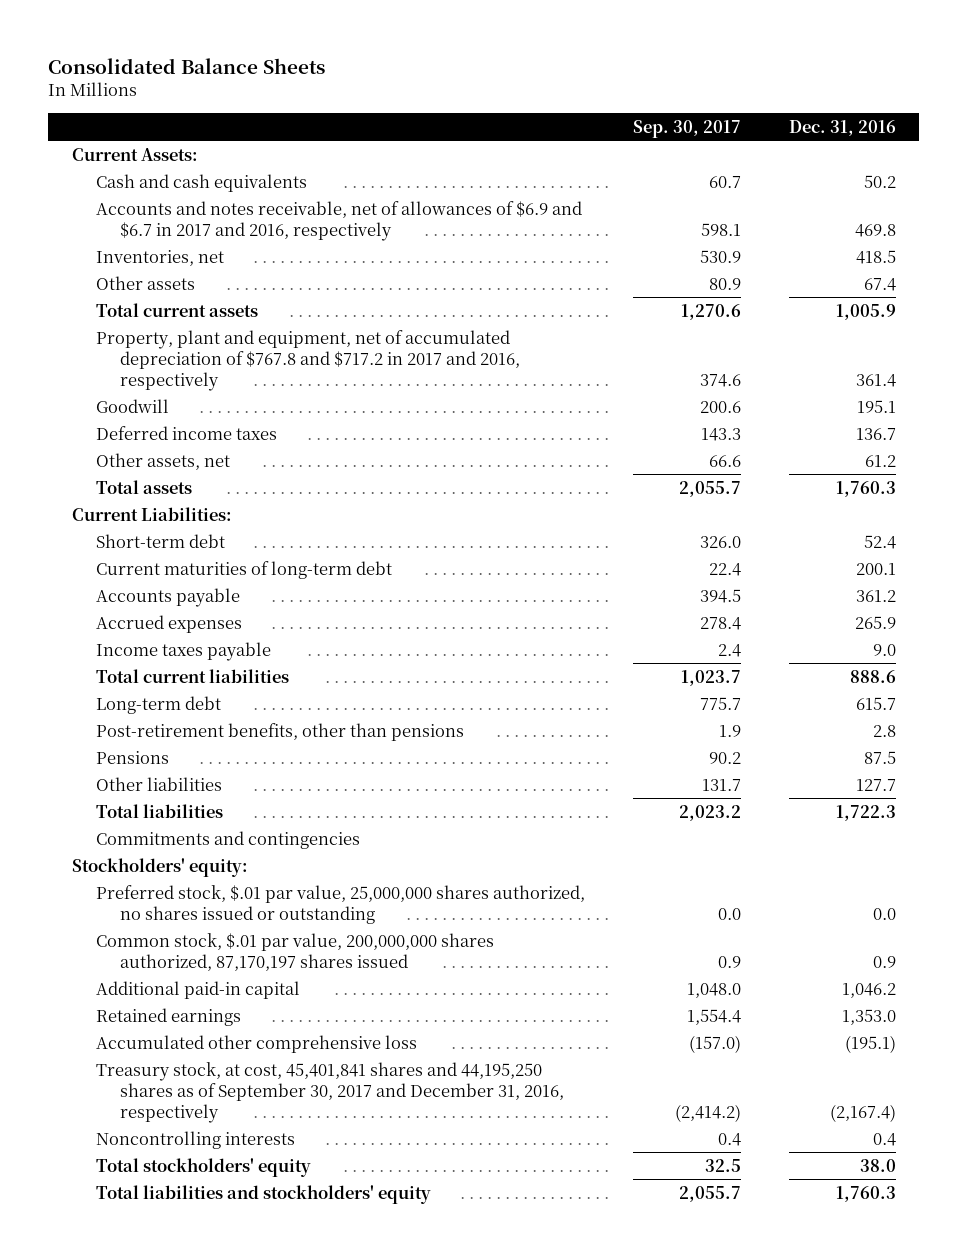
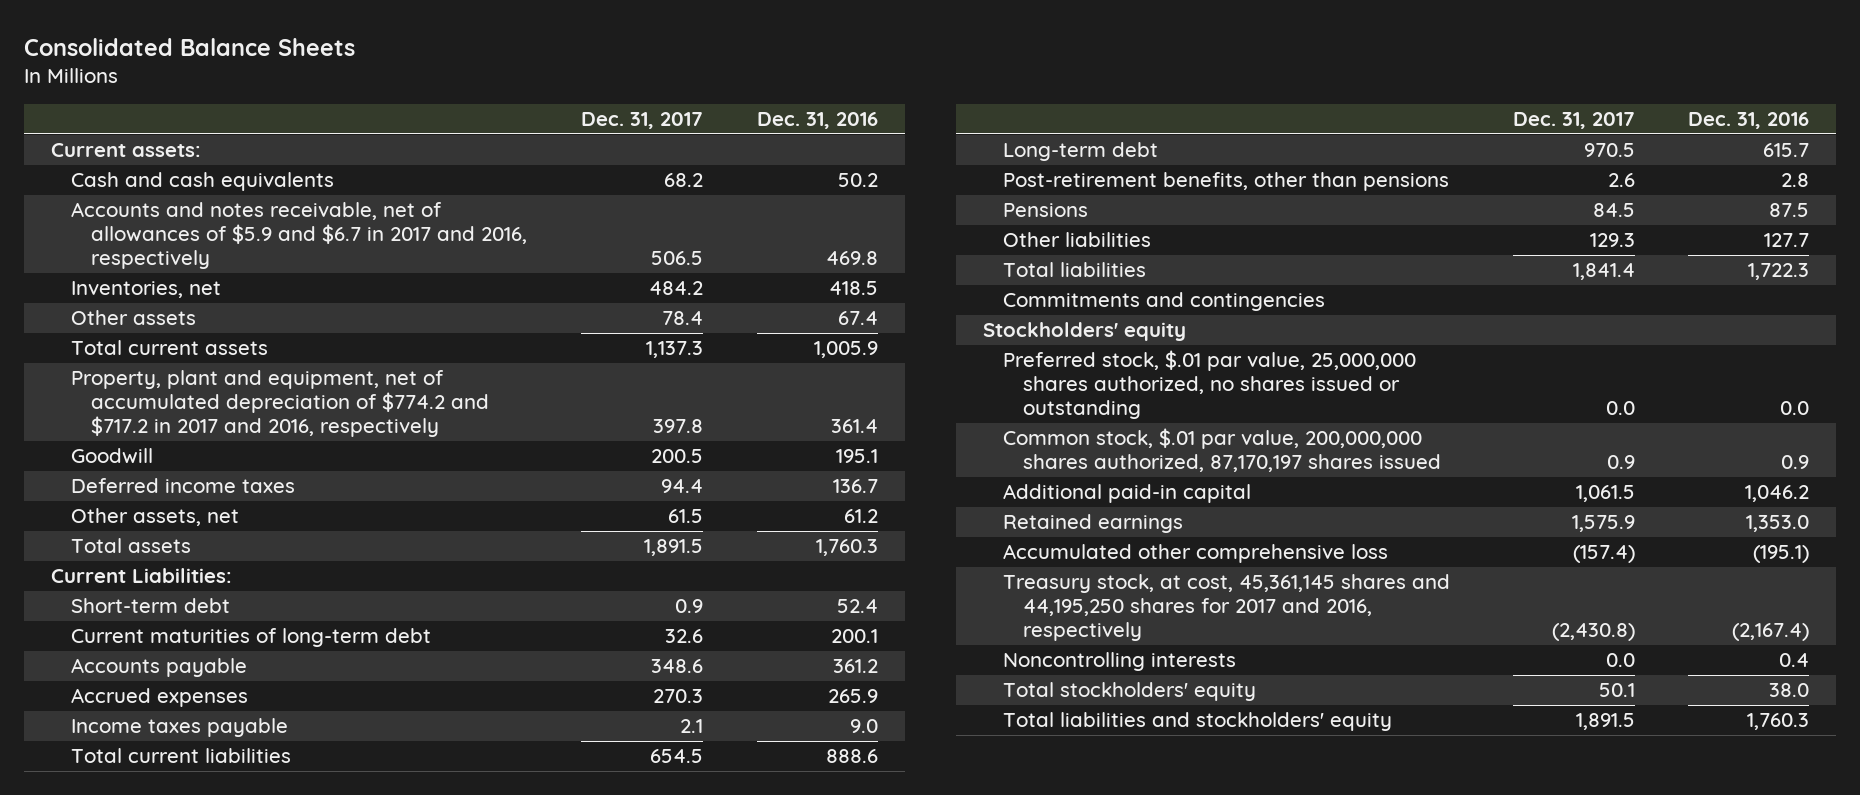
- | Sep. 30, 2017 | Dec. 31, 2016
+ | Dec. 31, 2017 | Dec. 31, 2016
- Current Assets:
+ Current assets:
- Accounts and notes receivable, net of allowances of $6.9 and $6.7 in 2017 and 2016, respectively | 598.1 | 469.8
+ Accounts and notes receivable, net of allowances of $5.9 and $6.7 in 2017 and 2016, respectively | 506.5 | 469.8
- Property, plant and equipment, net of accumulated depreciation of $767.8 and $717.2 in 2017 and 2016, respectively | 374.6 | 361.4
+ Property, plant and equipment, net of accumulated depreciation of $774.2 and $717.2 in 2017 and 2016, respectively | 397.8 | 361.4
- Stockholders' equity:
+ Stockholders' equity
- Treasury stock, at cost, 45,401,841 shares and 44,195,250 shares as of September 30, 2017 and December 31, 2016, respectively | (2,414.2) | (2,167.4)
+ Treasury stock, at cost, 45,361,145 shares and 44,195,250 shares for 2017 and 2016, respectively | (2,430.8) | (2,167.4)

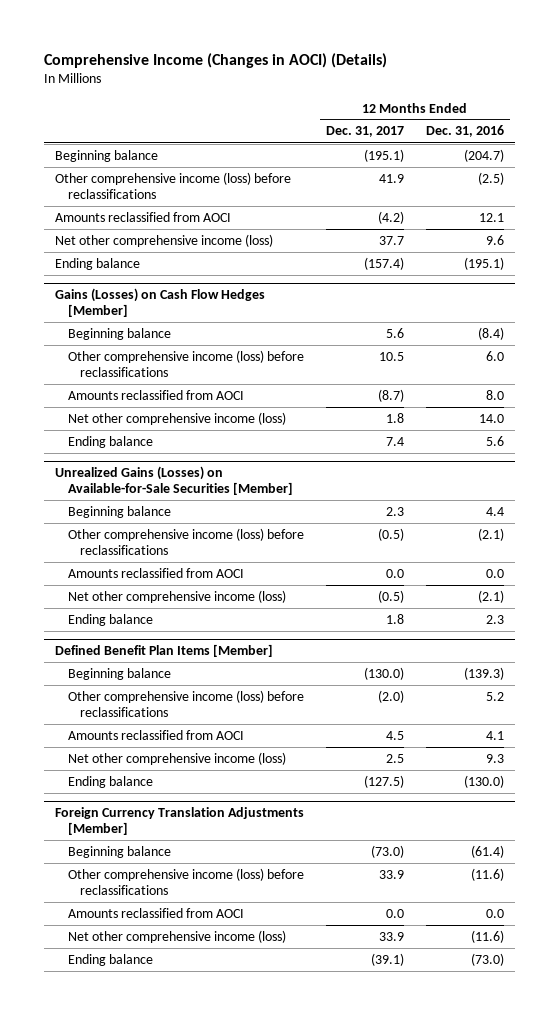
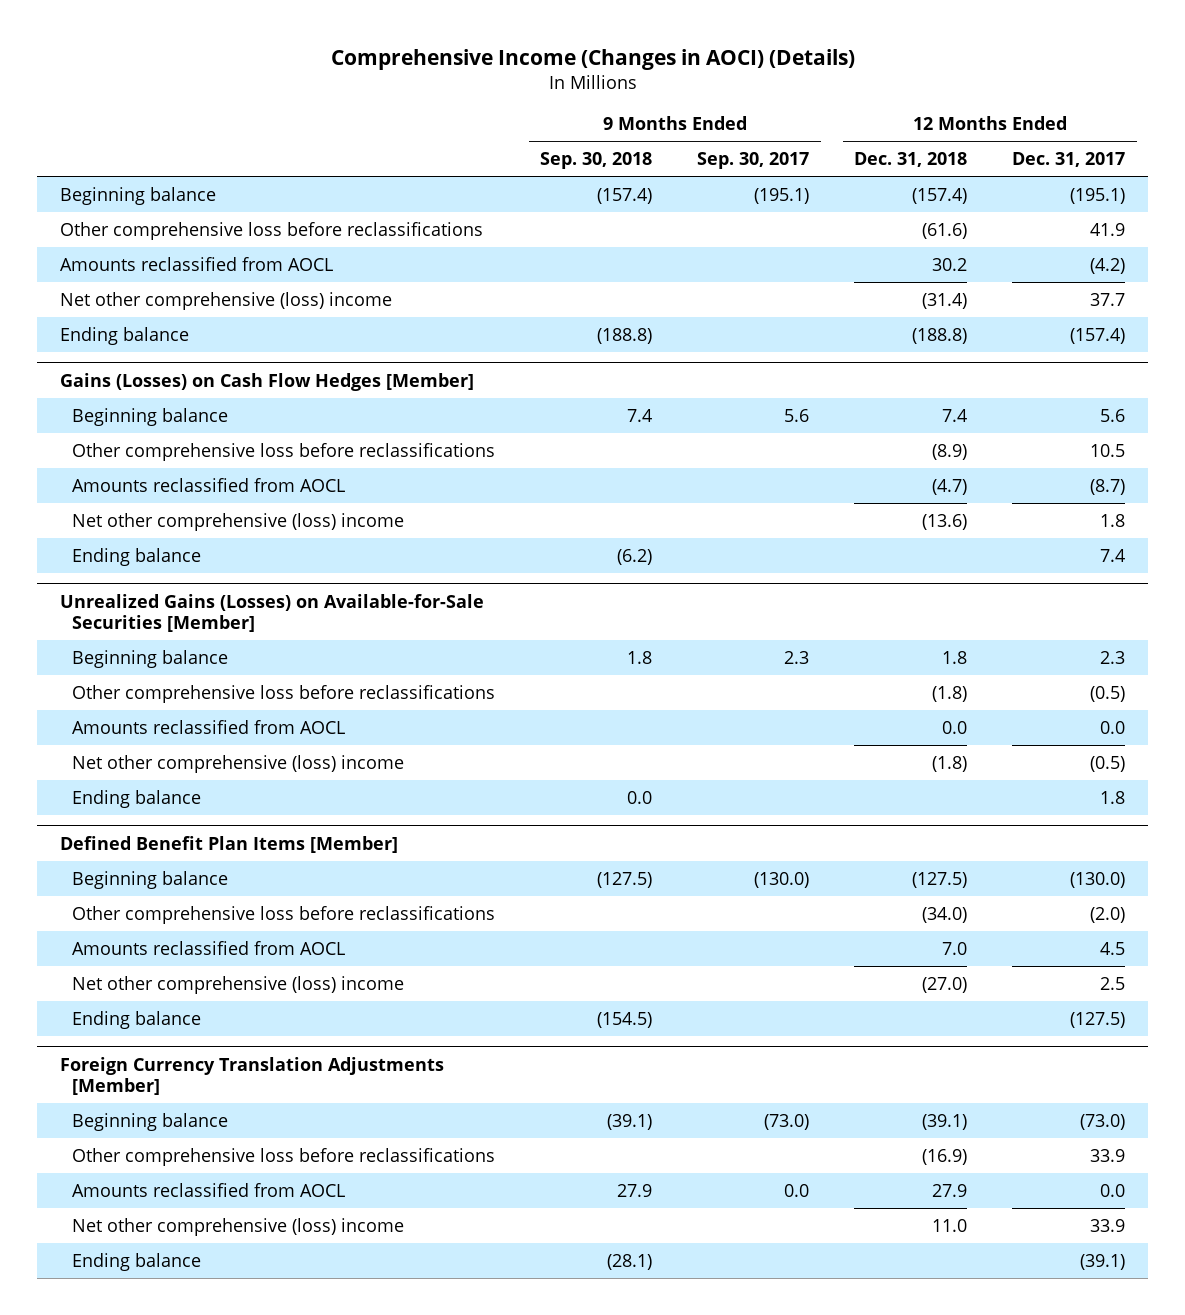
- | 12 Months Ended Dec. 31, 2017 | 12 Months Ended Dec. 31, 2016
+ | 9 Months Ended Sep. 30, 2018 | 9 Months Ended Sep. 30, 2017 | 12 Months Ended Dec. 31, 2018 | 12 Months Ended Dec. 31, 2017
- Other comprehensive income (loss) before reclassifications | 41.9 | (2.5)
- Amounts reclassified from AOCI | (4.2) | 12.1
- Net other comprehensive income (loss) | 37.7 | 9.6
+ Other comprehensive loss before reclassifications | | | (61.6) | 41.9
+ Amounts reclassified from AOCL | | | 30.2 | (4.2)
+ Net other comprehensive (loss) income | | | (31.4) | 37.7
@ Gains (Losses) on Cash Flow Hedges [Member]
- Other comprehensive income (loss) before reclassifications | 10.5 | 6.0
- Amounts reclassified from AOCI | (8.7) | 8.0
- Net other comprehensive income (loss) | 1.8 | 14.0
+ Other comprehensive loss before reclassifications | | | (8.9) | 10.5
+ Amounts reclassified from AOCL | | | (4.7) | (8.7)
+ Net other comprehensive (loss) income | | | (13.6) | 1.8
@ Unrealized Gains (Losses) on Available-for-Sale Securities [Member]
- Other comprehensive income (loss) before reclassifications | (0.5) | (2.1)
- Amounts reclassified from AOCI | 0.0 | 0.0
- Net other comprehensive income (loss) | (0.5) | (2.1)
+ Other comprehensive loss before reclassifications | | | (1.8) | (0.5)
+ Amounts reclassified from AOCL | | | 0.0 | 0.0
+ Net other comprehensive (loss) income | | | (1.8) | (0.5)
@ Defined Benefit Plan Items [Member]
- Other comprehensive income (loss) before reclassifications | (2.0) | 5.2
- Amounts reclassified from AOCI | 4.5 | 4.1
- Net other comprehensive income (loss) | 2.5 | 9.3
+ Other comprehensive loss before reclassifications | | | (34.0) | (2.0)
+ Amounts reclassified from AOCL | | | 7.0 | 4.5
+ Net other comprehensive (loss) income | | | (27.0) | 2.5
@ Foreign Currency Translation Adjustments [Member]
- Other comprehensive income (loss) before reclassifications | 33.9 | (11.6)
- Amounts reclassified from AOCI | 0.0 | 0.0
- Net other comprehensive income (loss) | 33.9 | (11.6)
+ Other comprehensive loss before reclassifications | | | (16.9) | 33.9
+ Amounts reclassified from AOCL | 27.9 | 0.0 | 27.9 | 0.0
+ Net other comprehensive (loss) income | | | 11.0 | 33.9

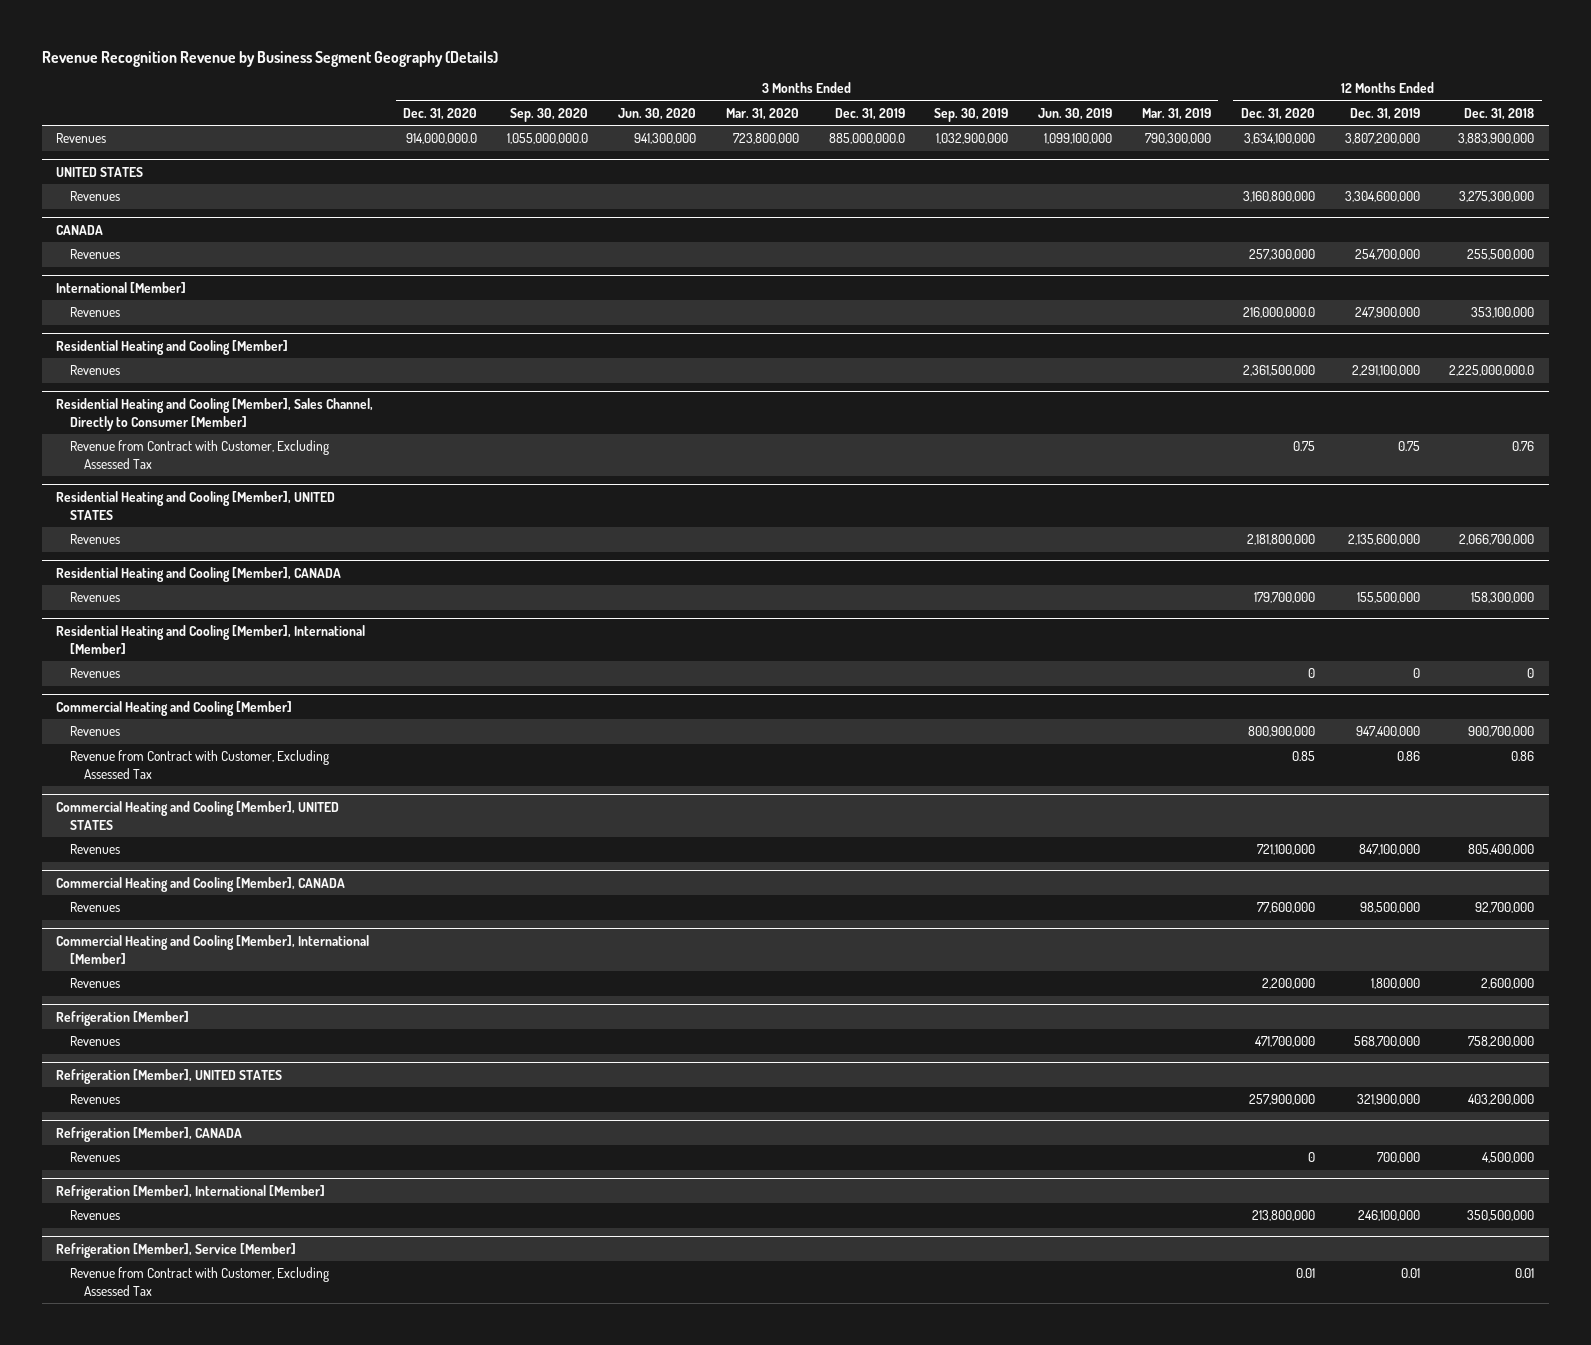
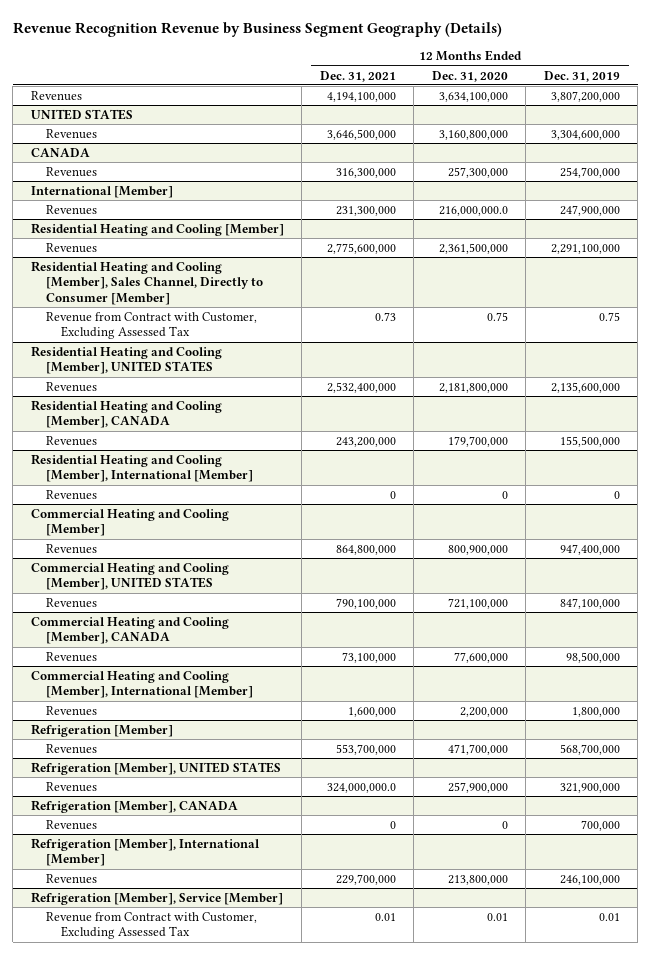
- | 3 Months Ended Dec. 31, 2020 | 3 Months Ended Sep. 30, 2020 | 3 Months Ended Jun. 30, 2020 | 3 Months Ended Mar. 31, 2020 | 3 Months Ended Dec. 31, 2019 | 3 Months Ended Sep. 30, 2019 | 3 Months Ended Jun. 30, 2019 | 3 Months Ended Mar. 31, 2019 | 12 Months Ended Dec. 31, 2020 | 12 Months Ended Dec. 31, 2019 | 12 Months Ended Dec. 31, 2018
+ | 12 Months Ended Dec. 31, 2021 | 12 Months Ended Dec. 31, 2020 | 12 Months Ended Dec. 31, 2019
@ Commercial Heating and Cooling [Member]
- Revenue from Contract with Customer, Excluding Assessed Tax | | | | | | | | | 0.85 | 0.86 | 0.86

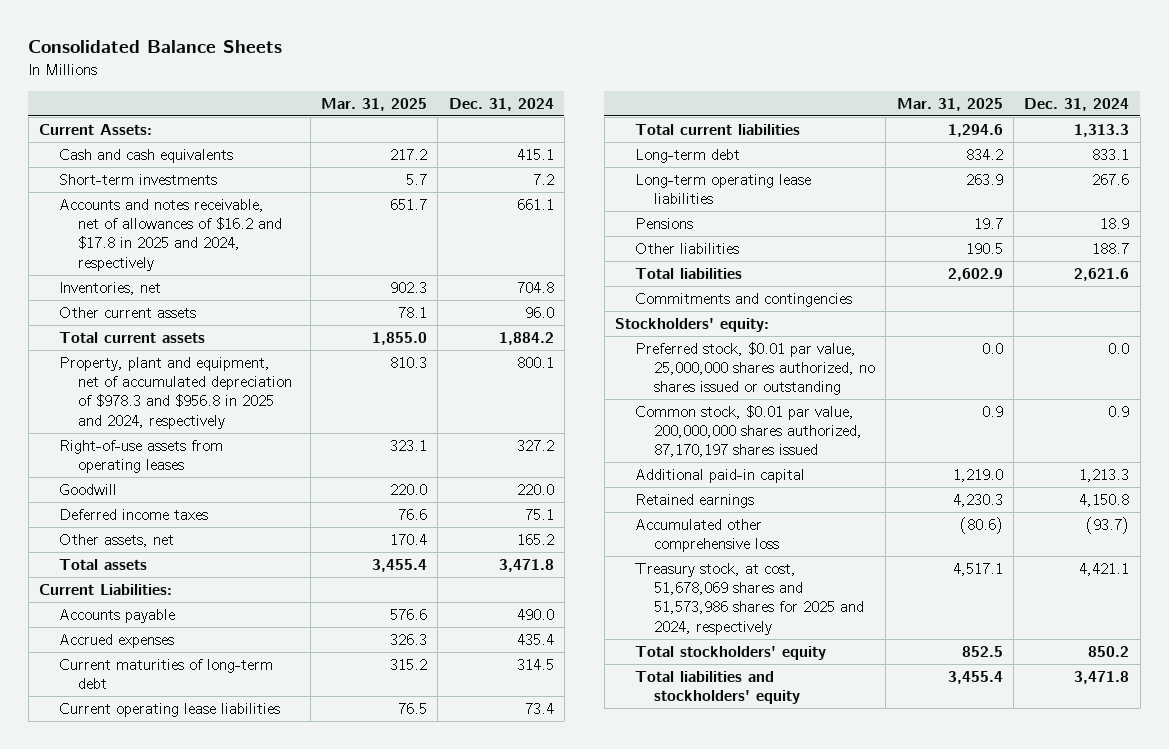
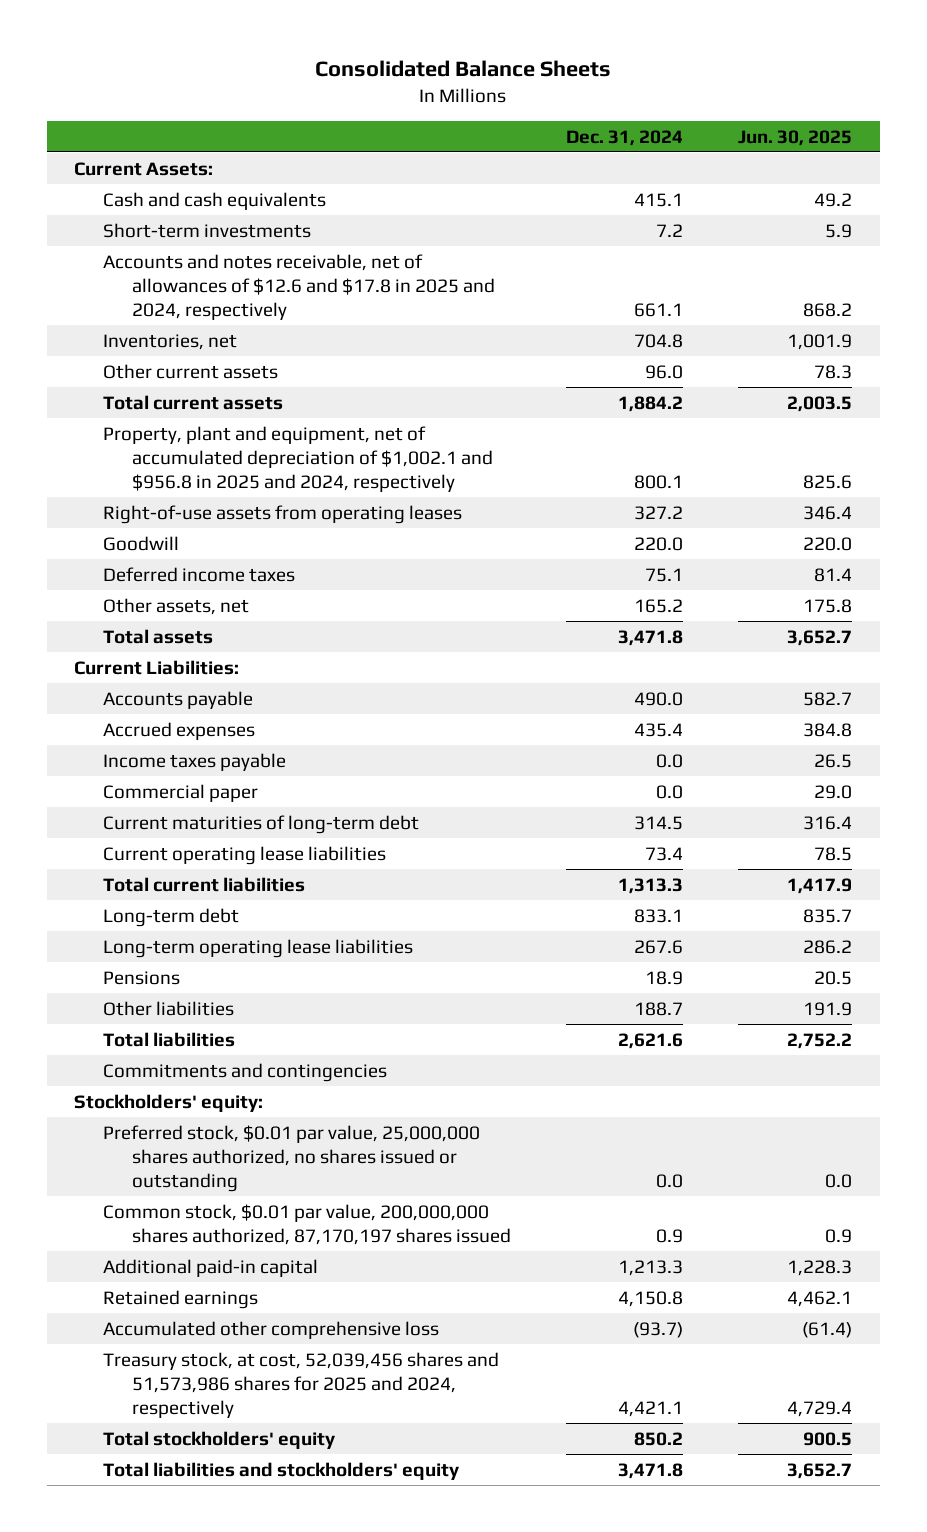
- | Mar. 31, 2025 | Dec. 31, 2024
+ | Dec. 31, 2024 | Jun. 30, 2025
- Accounts and notes receivable, net of allowances of $16.2 and $17.8 in 2025 and 2024, respectively | 651.7 | 661.1
+ Accounts and notes receivable, net of allowances of $12.6 and $17.8 in 2025 and 2024, respectively | 661.1 | 868.2
- Property, plant and equipment, net of accumulated depreciation of $978.3 and $956.8 in 2025 and 2024, respectively | 810.3 | 800.1
+ Property, plant and equipment, net of accumulated depreciation of $1,002.1 and $956.8 in 2025 and 2024, respectively | 800.1 | 825.6
+ Income taxes payable | 0.0 | 26.5
+ Commercial paper | 0.0 | 29.0
- Treasury stock, at cost, 51,678,069 shares and 51,573,986 shares for 2025 and 2024, respectively | 4,517.1 | 4,421.1
+ Treasury stock, at cost, 52,039,456 shares and 51,573,986 shares for 2025 and 2024, respectively | 4,421.1 | 4,729.4

